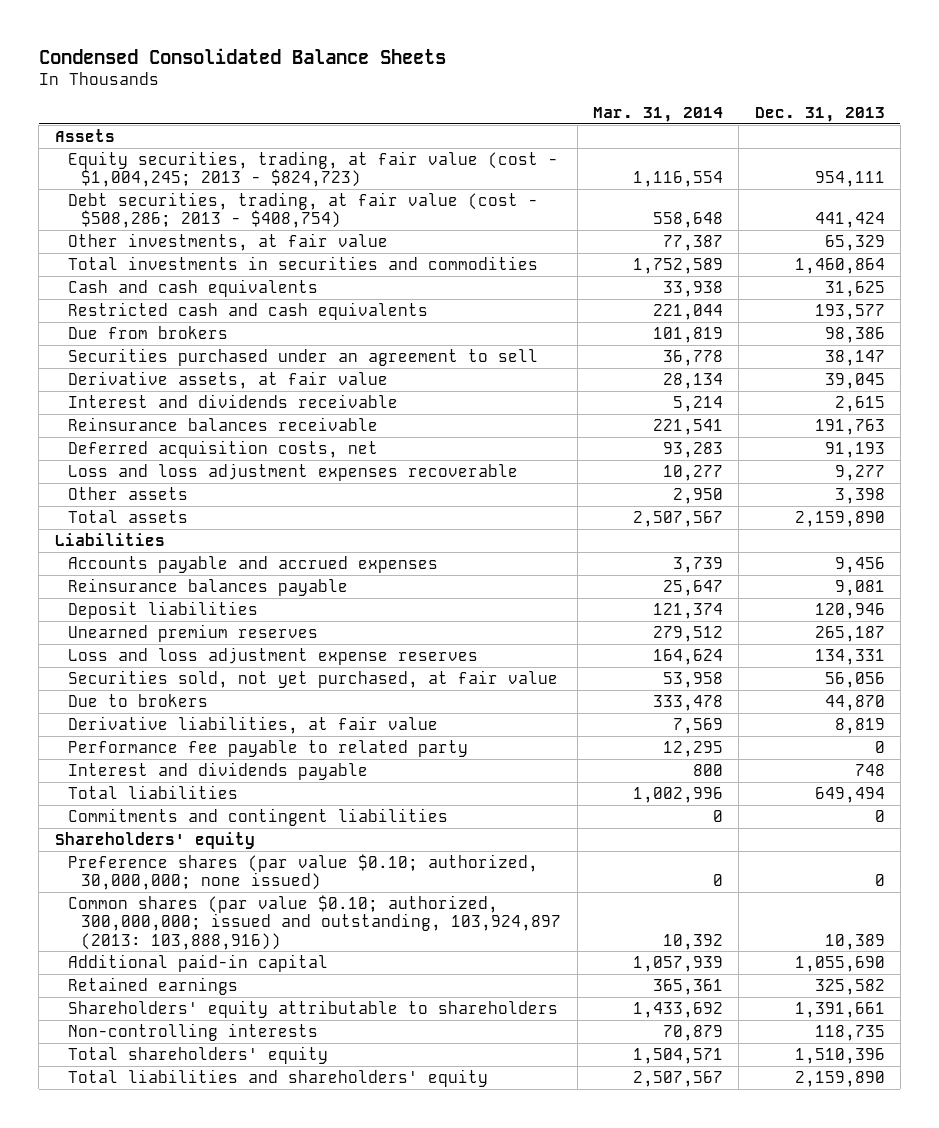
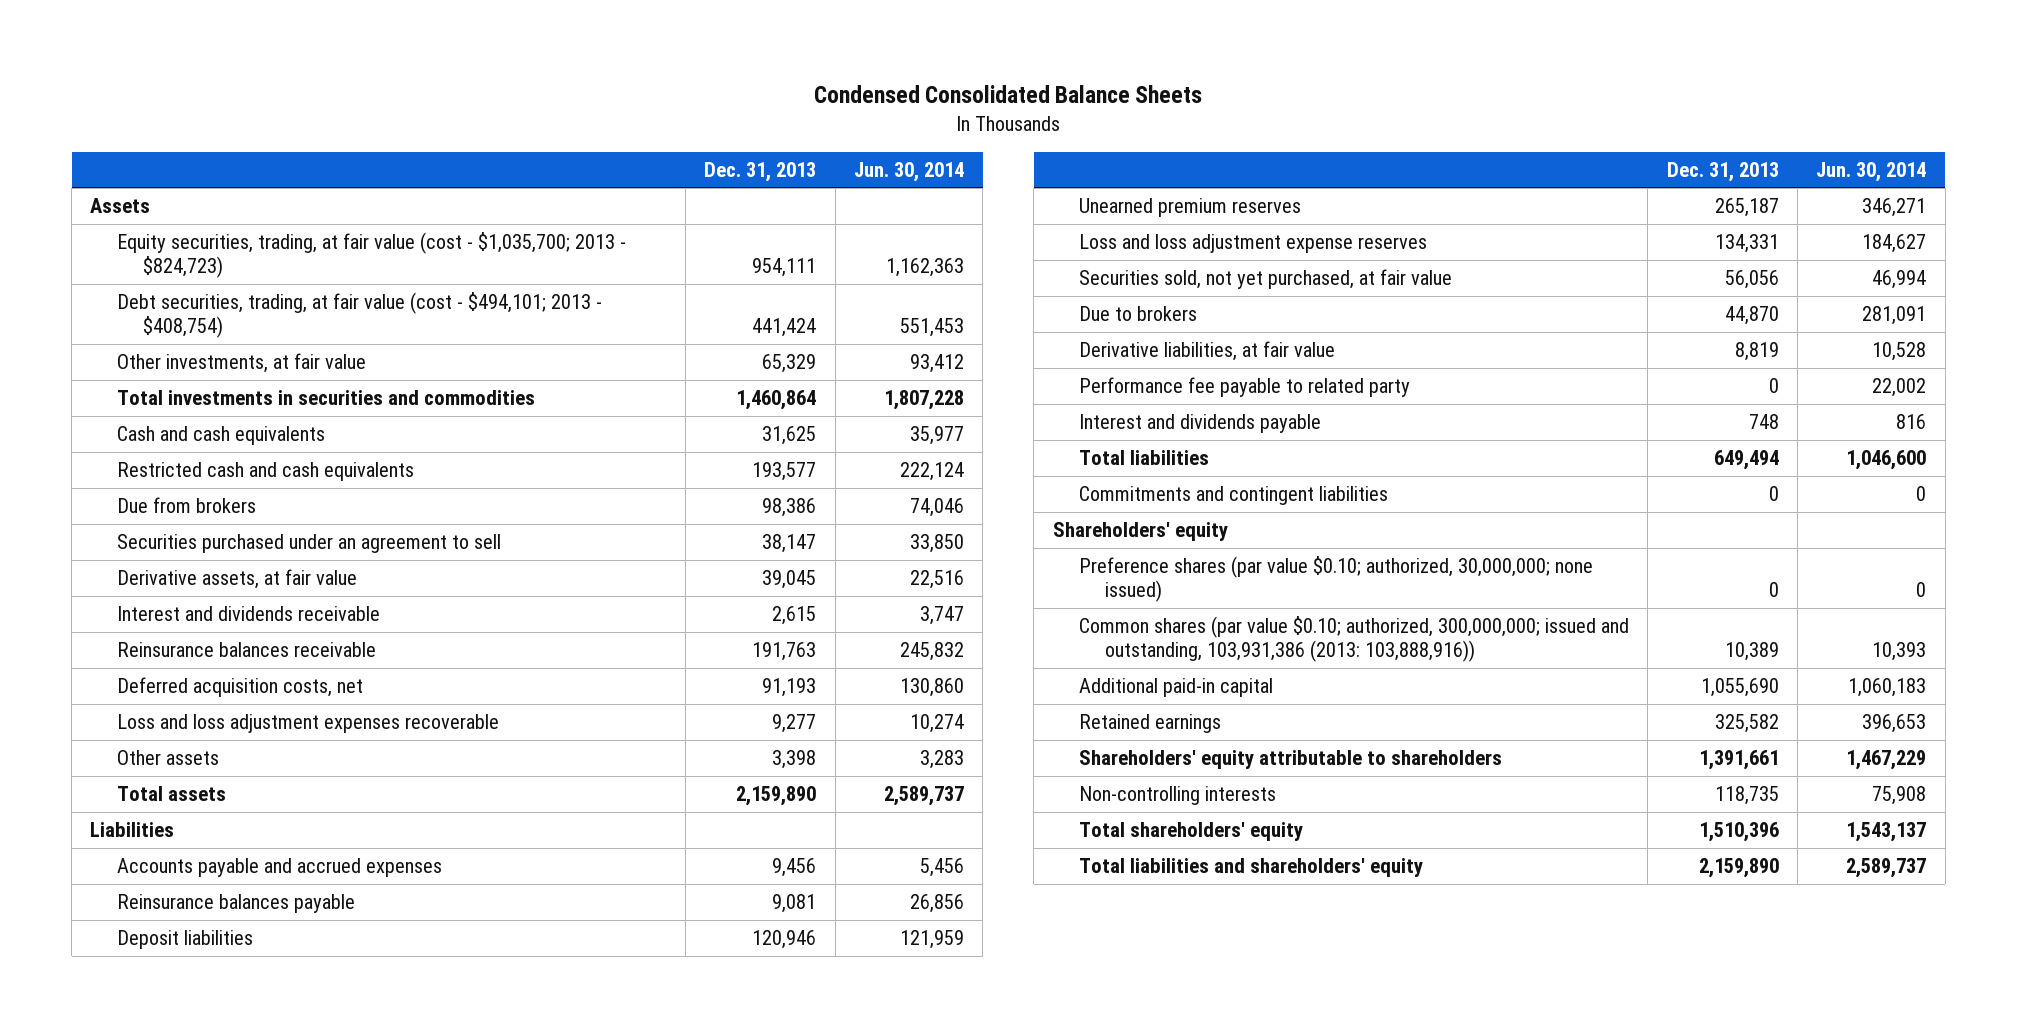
- | Mar. 31, 2014 | Dec. 31, 2013
+ | Dec. 31, 2013 | Jun. 30, 2014
- Equity securities, trading, at fair value (cost - $1,004,245; 2013 - $824,723) | 1,116,554 | 954,111
- Debt securities, trading, at fair value (cost - $508,286; 2013 - $408,754) | 558,648 | 441,424
+ Equity securities, trading, at fair value (cost - $1,035,700; 2013 - $824,723) | 954,111 | 1,162,363
+ Debt securities, trading, at fair value (cost - $494,101; 2013 - $408,754) | 441,424 | 551,453
- Common shares (par value $0.10; authorized, 300,000,000; issued and outstanding, 103,924,897 (2013: 103,888,916)) | 10,392 | 10,389
+ Common shares (par value $0.10; authorized, 300,000,000; issued and outstanding, 103,931,386 (2013: 103,888,916)) | 10,389 | 10,393

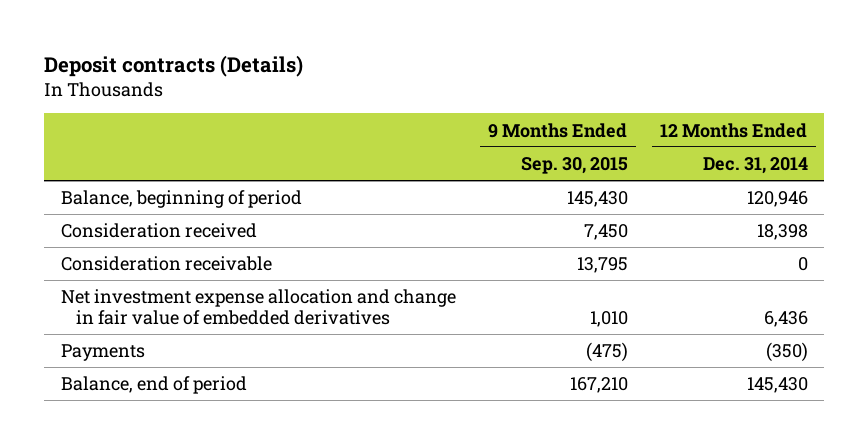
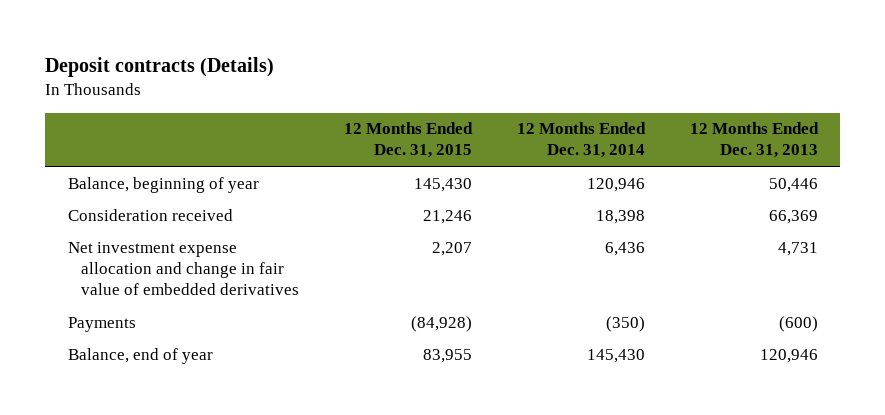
- | 9 Months Ended Sep. 30, 2015 | 12 Months Ended Dec. 31, 2014
+ | 12 Months Ended Dec. 31, 2015 | 12 Months Ended Dec. 31, 2014 | 12 Months Ended Dec. 31, 2013
- Balance, beginning of period | 145,430 | 120,946
+ Balance, beginning of year | 145,430 | 120,946 | 50,446
- Consideration receivable | 13,795 | 0
- Balance, end of period | 167,210 | 145,430
+ Balance, end of year | 83,955 | 145,430 | 120,946

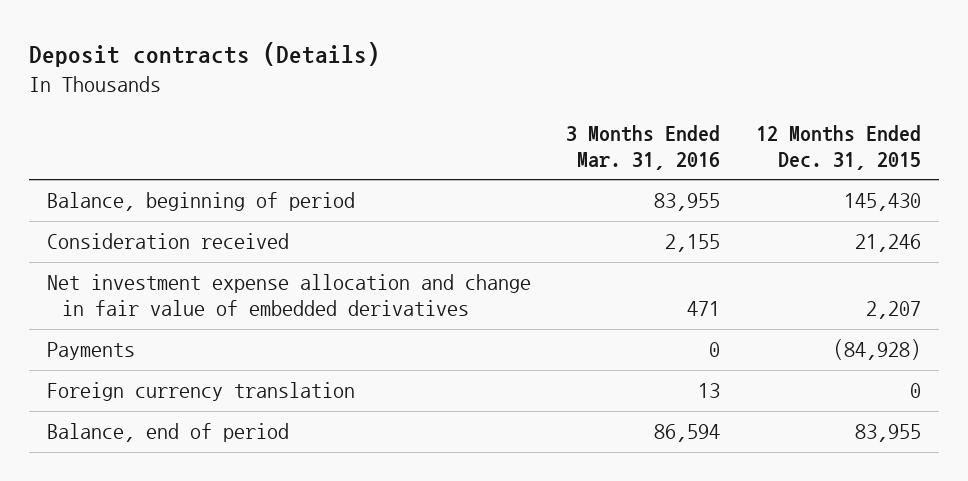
- | 12 Months Ended Dec. 31, 2015 | 12 Months Ended Dec. 31, 2014 | 12 Months Ended Dec. 31, 2013
+ | 3 Months Ended Mar. 31, 2016 | 12 Months Ended Dec. 31, 2015
- Balance, beginning of year | 145,430 | 120,946 | 50,446
+ Balance, beginning of period | 83,955 | 145,430
- Balance, end of year | 83,955 | 145,430 | 120,946
+ Foreign currency translation | 13 | 0
+ Balance, end of period | 86,594 | 83,955

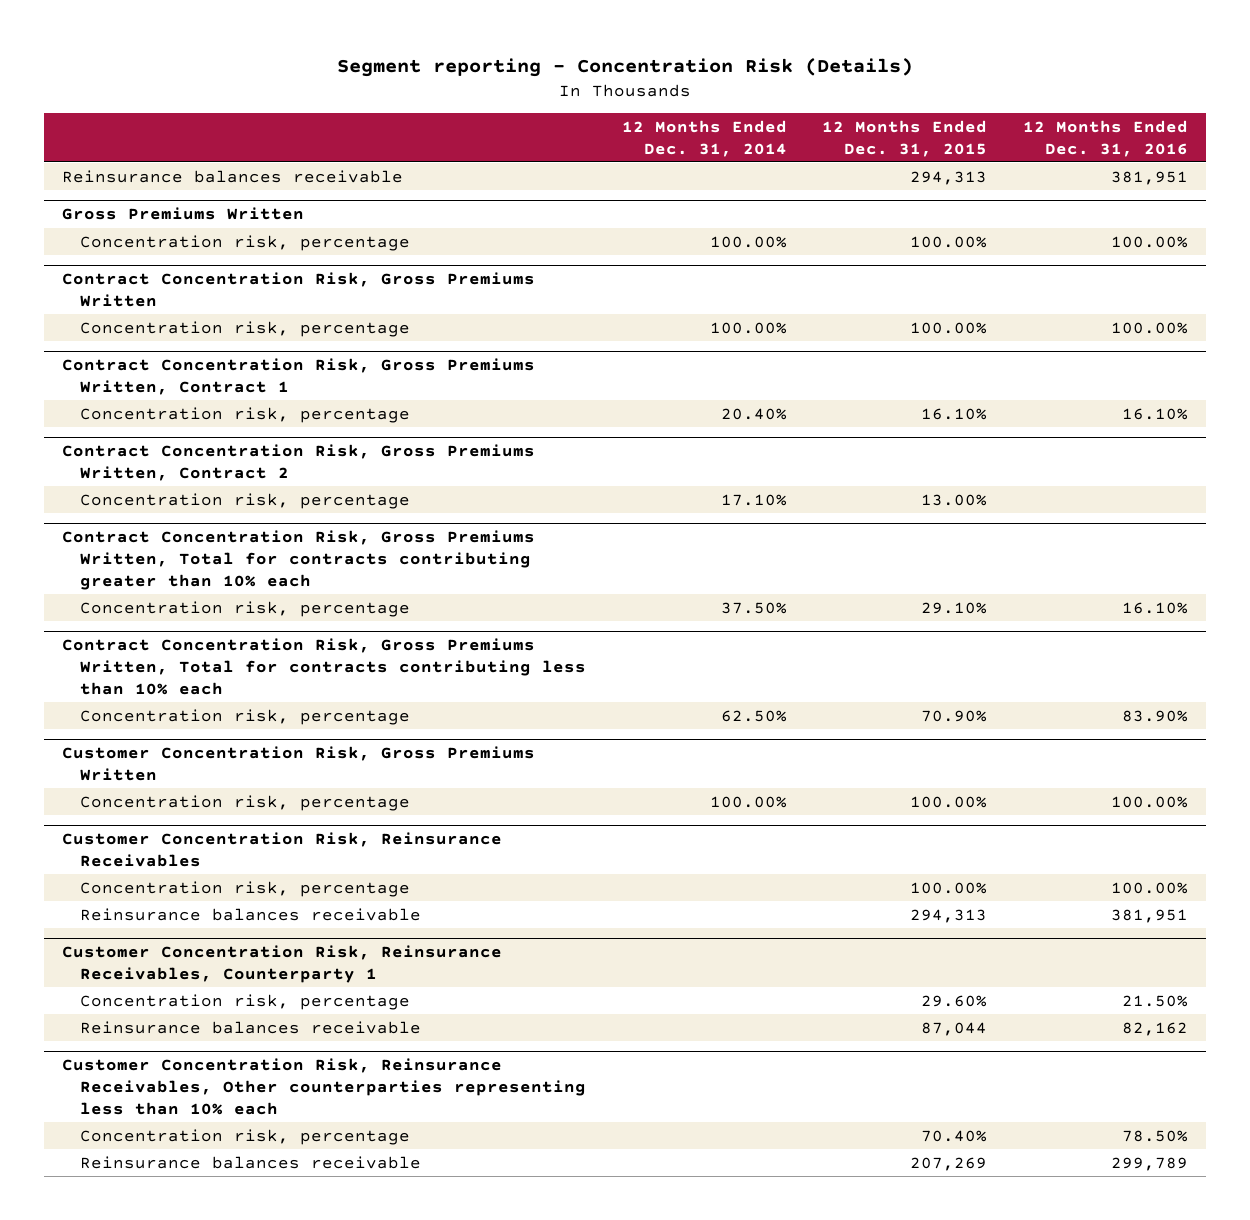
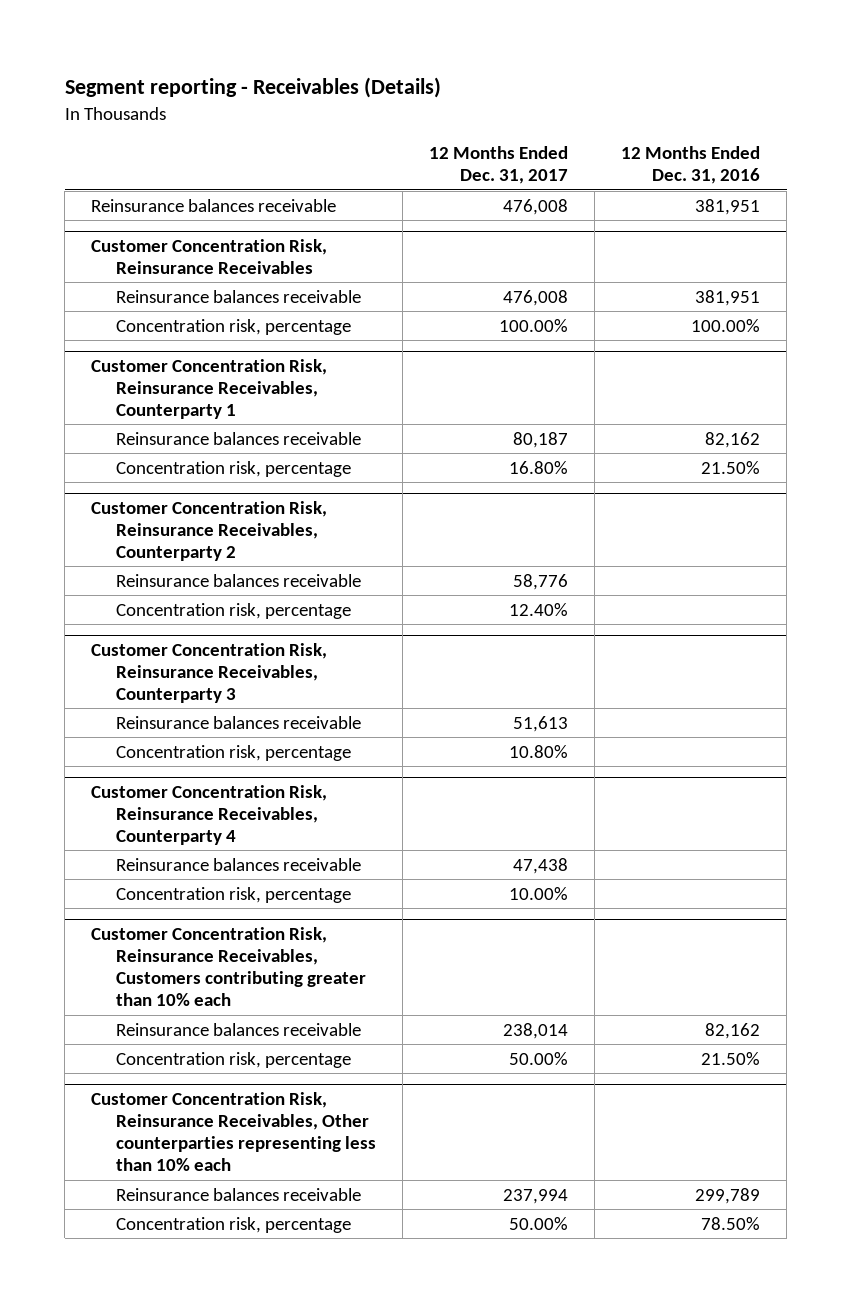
- Segment reporting - Concentration Risk (Details)
+ Segment reporting - Receivables (Details)
- | 12 Months Ended Dec. 31, 2014 | 12 Months Ended Dec. 31, 2015 | 12 Months Ended Dec. 31, 2016
+ | 12 Months Ended Dec. 31, 2017 | 12 Months Ended Dec. 31, 2016
- Gross Premiums Written
- Concentration risk, percentage | 100.00% | 100.00% | 100.00%
- Contract Concentration Risk, Gross Premiums Written
- Concentration risk, percentage | 100.00% | 100.00% | 100.00%
- Contract Concentration Risk, Gross Premiums Written, Contract 1
- Concentration risk, percentage | 20.40% | 16.10% | 16.10%
- Contract Concentration Risk, Gross Premiums Written, Contract 2
- Concentration risk, percentage | 17.10% | 13.00% |
- Contract Concentration Risk, Gross Premiums Written, Total for contracts contributing greater than 10% each
- Concentration risk, percentage | 37.50% | 29.10% | 16.10%
- Contract Concentration Risk, Gross Premiums Written, Total for contracts contributing less than 10% each
- Concentration risk, percentage | 62.50% | 70.90% | 83.90%
- Customer Concentration Risk, Gross Premiums Written
- Concentration risk, percentage | 100.00% | 100.00% | 100.00%
@ Customer Concentration Risk, Reinsurance Receivables
moved down: Concentration risk, percentage | 100.00% | 100.00%
@ Customer Concentration Risk, Reinsurance Receivables, Counterparty 1
+ Reinsurance balances receivable | 80,187 | 82,162
+ Customer Concentration Risk, Reinsurance Receivables, Counterparty 2
+ Reinsurance balances receivable | 58,776 |
+ Concentration risk, percentage | 12.40% |
+ Customer Concentration Risk, Reinsurance Receivables, Counterparty 3
+ Reinsurance balances receivable | 51,613 |
+ Concentration risk, percentage | 10.80% |
+ Customer Concentration Risk, Reinsurance Receivables, Counterparty 4
+ Reinsurance balances receivable | 47,438 |
+ Concentration risk, percentage | 10.00% |
+ Customer Concentration Risk, Reinsurance Receivables, Customers contributing greater than 10% each
+ Concentration risk, percentage | 50.00% | 21.50%
@ Customer Concentration Risk, Reinsurance Receivables, Other counterparties representing less than 10% each
moved down: Concentration risk, percentage | 50.00% | 78.50%

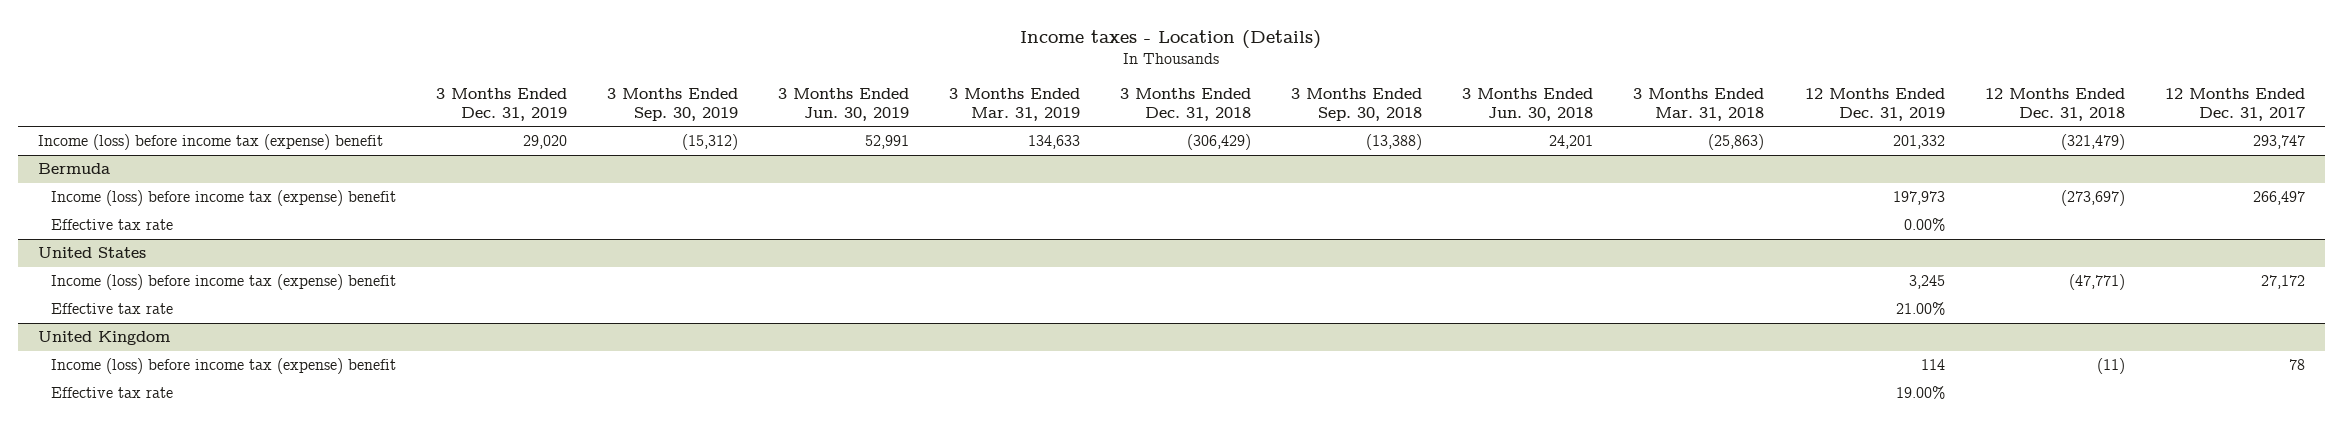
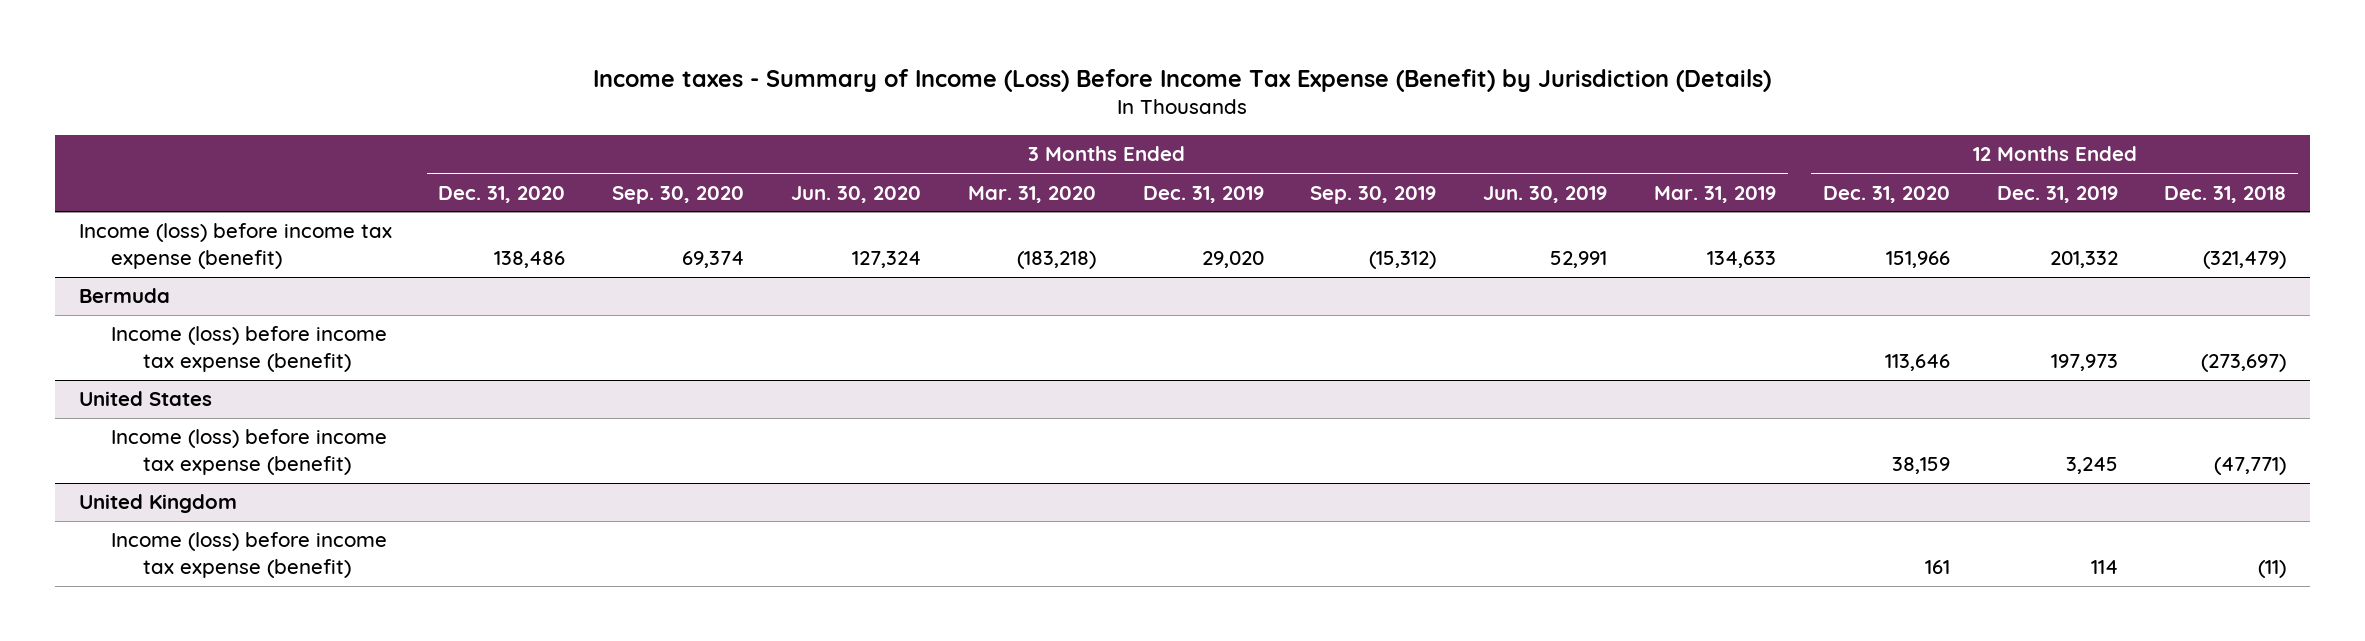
- Income taxes - Location (Details)
+ Income taxes - Summary of Income (Loss) Before Income Tax Expense (Benefit) by Jurisdiction (Details)
- | 3 Months Ended Dec. 31, 2019 | 3 Months Ended Sep. 30, 2019 | 3 Months Ended Jun. 30, 2019 | 3 Months Ended Mar. 31, 2019 | 3 Months Ended Dec. 31, 2018 | 3 Months Ended Sep. 30, 2018 | 3 Months Ended Jun. 30, 2018 | 3 Months Ended Mar. 31, 2018 | 12 Months Ended Dec. 31, 2019 | 12 Months Ended Dec. 31, 2018 | 12 Months Ended Dec. 31, 2017
+ | 3 Months Ended Dec. 31, 2020 | 3 Months Ended Sep. 30, 2020 | 3 Months Ended Jun. 30, 2020 | 3 Months Ended Mar. 31, 2020 | 3 Months Ended Dec. 31, 2019 | 3 Months Ended Sep. 30, 2019 | 3 Months Ended Jun. 30, 2019 | 3 Months Ended Mar. 31, 2019 | 12 Months Ended Dec. 31, 2020 | 12 Months Ended Dec. 31, 2019 | 12 Months Ended Dec. 31, 2018
- Income (loss) before income tax (expense) benefit | 29,020 | (15,312) | 52,991 | 134,633 | (306,429) | (13,388) | 24,201 | (25,863) | 201,332 | (321,479) | 293,747
+ Income (loss) before income tax expense (benefit) | 138,486 | 69,374 | 127,324 | (183,218) | 29,020 | (15,312) | 52,991 | 134,633 | 151,966 | 201,332 | (321,479)
@ Bermuda
- Income (loss) before income tax (expense) benefit | | | | | | | | | 197,973 | (273,697) | 266,497
- Effective tax rate | | | | | | | | | 0.00% | |
+ Income (loss) before income tax expense (benefit) | | | | | | | | | 113,646 | 197,973 | (273,697)
@ United States
- Income (loss) before income tax (expense) benefit | | | | | | | | | 3,245 | (47,771) | 27,172
- Effective tax rate | | | | | | | | | 21.00% | |
+ Income (loss) before income tax expense (benefit) | | | | | | | | | 38,159 | 3,245 | (47,771)
@ United Kingdom
- Income (loss) before income tax (expense) benefit | | | | | | | | | 114 | (11) | 78
- Effective tax rate | | | | | | | | | 19.00% | |
+ Income (loss) before income tax expense (benefit) | | | | | | | | | 161 | 114 | (11)

